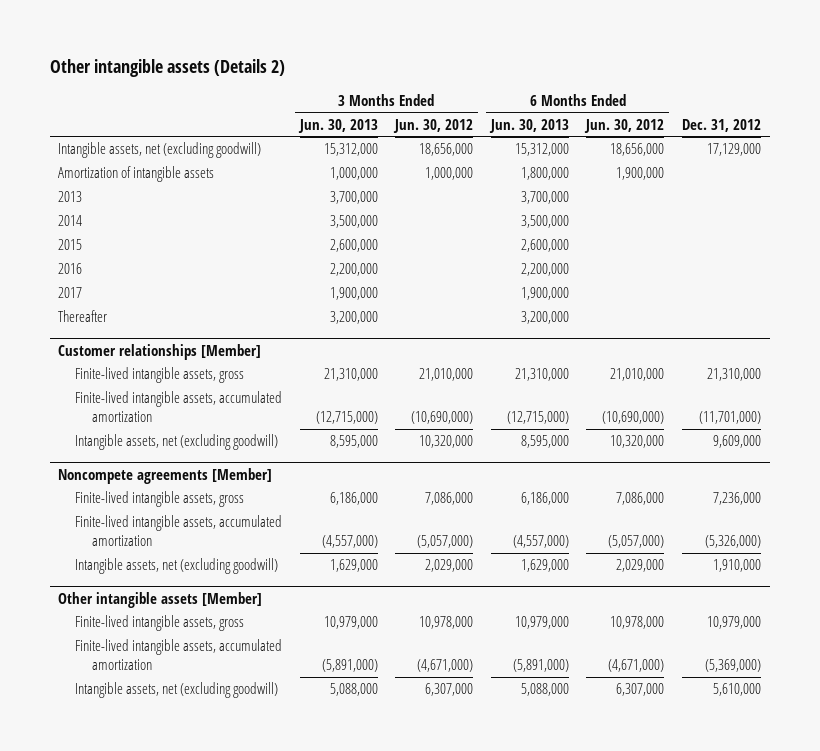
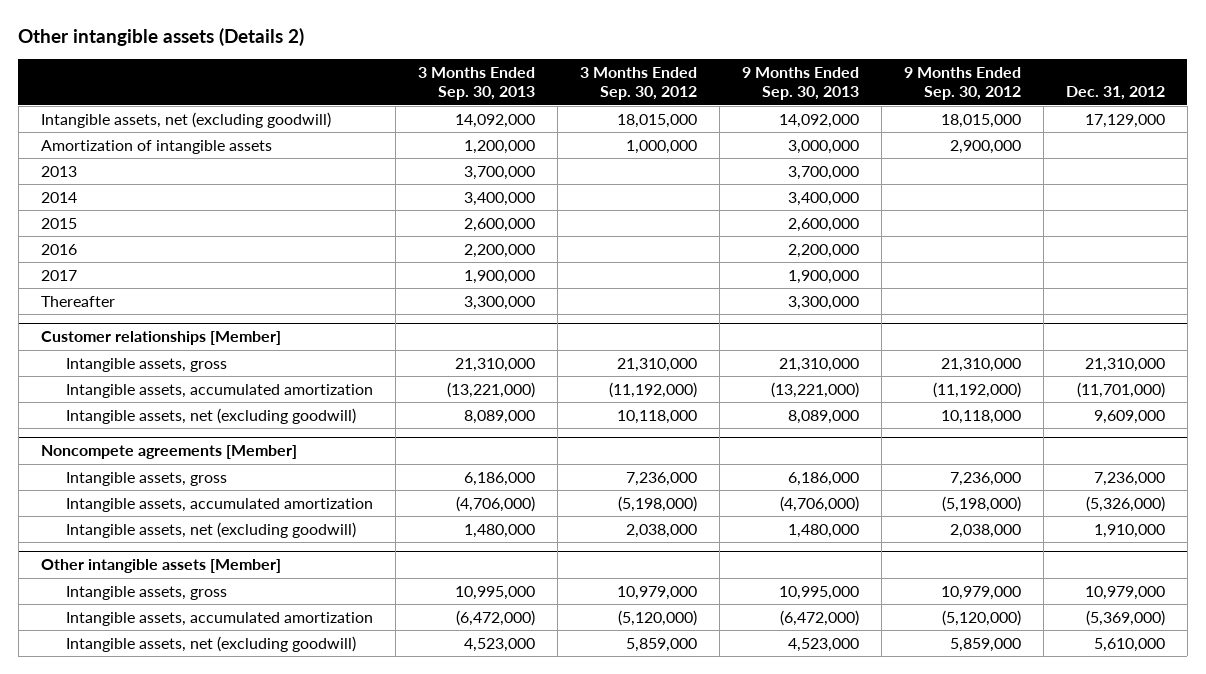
- | 3 Months Ended Jun. 30, 2013 | 3 Months Ended Jun. 30, 2012 | 6 Months Ended Jun. 30, 2013 | 6 Months Ended Jun. 30, 2012 | Dec. 31, 2012
+ | 3 Months Ended Sep. 30, 2013 | 3 Months Ended Sep. 30, 2012 | 9 Months Ended Sep. 30, 2013 | 9 Months Ended Sep. 30, 2012 | Dec. 31, 2012
@ Customer relationships [Member]
- Finite-lived intangible assets, gross | 21,310,000 | 21,010,000 | 21,310,000 | 21,010,000 | 21,310,000
- Finite-lived intangible assets, accumulated amortization | (12,715,000) | (10,690,000) | (12,715,000) | (10,690,000) | (11,701,000)
+ Intangible assets, gross | 21,310,000 | 21,310,000 | 21,310,000 | 21,310,000 | 21,310,000
+ Intangible assets, accumulated amortization | (13,221,000) | (11,192,000) | (13,221,000) | (11,192,000) | (11,701,000)
@ Noncompete agreements [Member]
- Finite-lived intangible assets, gross | 6,186,000 | 7,086,000 | 6,186,000 | 7,086,000 | 7,236,000
- Finite-lived intangible assets, accumulated amortization | (4,557,000) | (5,057,000) | (4,557,000) | (5,057,000) | (5,326,000)
+ Intangible assets, gross | 6,186,000 | 7,236,000 | 6,186,000 | 7,236,000 | 7,236,000
+ Intangible assets, accumulated amortization | (4,706,000) | (5,198,000) | (4,706,000) | (5,198,000) | (5,326,000)
@ Other intangible assets [Member]
- Finite-lived intangible assets, gross | 10,979,000 | 10,978,000 | 10,979,000 | 10,978,000 | 10,979,000
- Finite-lived intangible assets, accumulated amortization | (5,891,000) | (4,671,000) | (5,891,000) | (4,671,000) | (5,369,000)
+ Intangible assets, gross | 10,995,000 | 10,979,000 | 10,995,000 | 10,979,000 | 10,979,000
+ Intangible assets, accumulated amortization | (6,472,000) | (5,120,000) | (6,472,000) | (5,120,000) | (5,369,000)

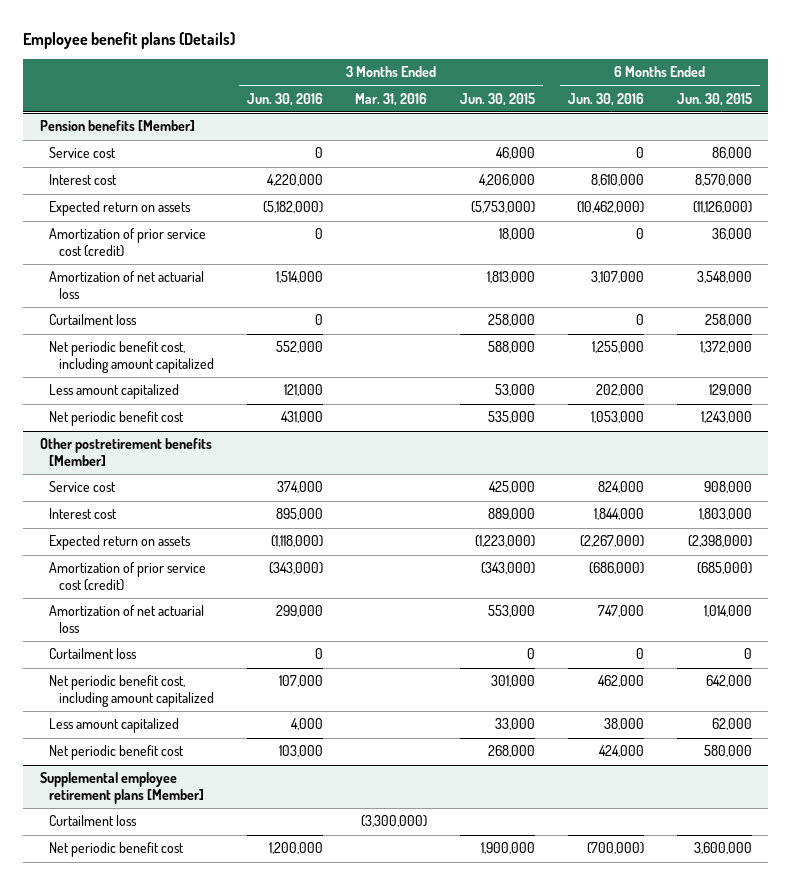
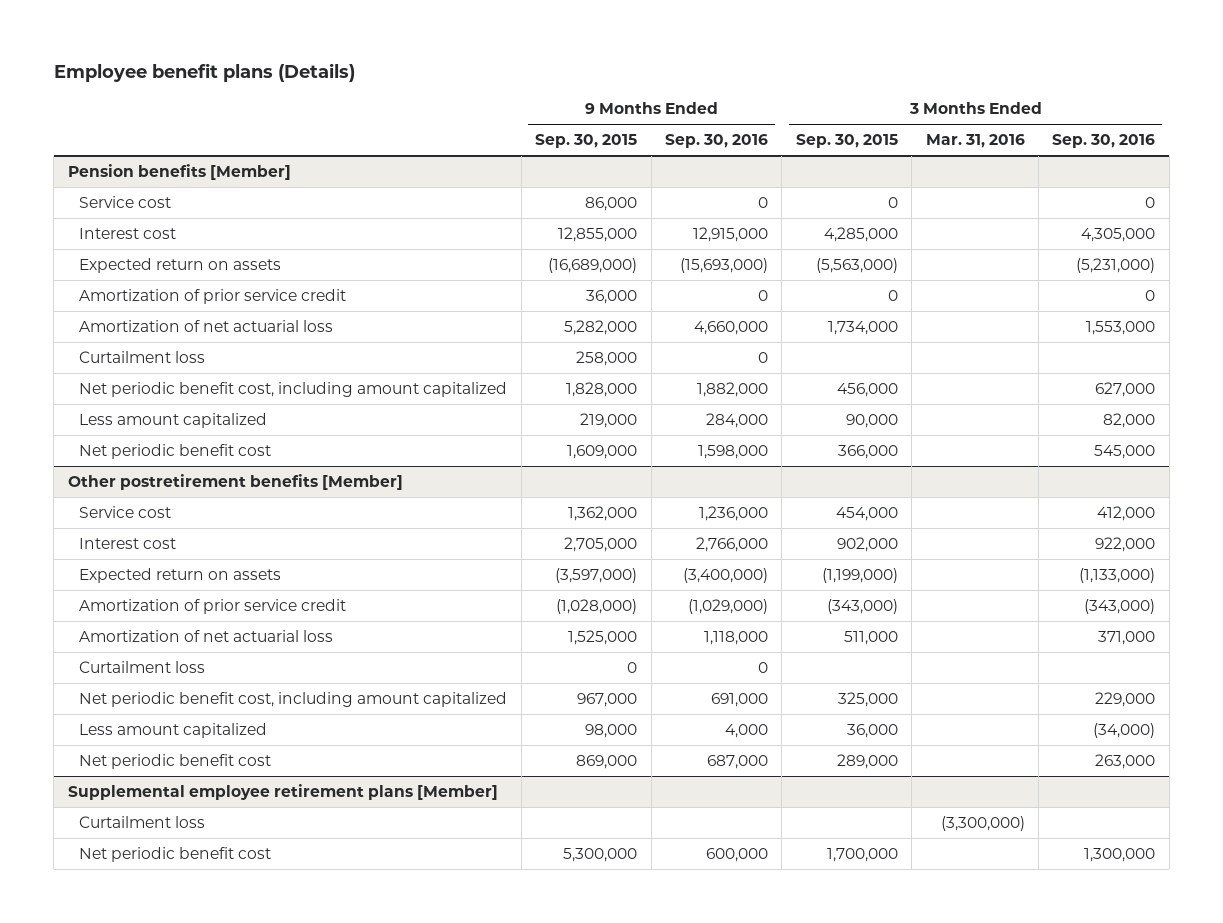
- | 3 Months Ended Jun. 30, 2016 | 3 Months Ended Mar. 31, 2016 | 3 Months Ended Jun. 30, 2015 | 6 Months Ended Jun. 30, 2016 | 6 Months Ended Jun. 30, 2015
+ | 9 Months Ended Sep. 30, 2015 | 9 Months Ended Sep. 30, 2016 | 3 Months Ended Sep. 30, 2015 | 3 Months Ended Mar. 31, 2016 | 3 Months Ended Sep. 30, 2016
@ Pension benefits [Member]
- Amortization of prior service cost (credit) | 0 | | 18,000 | 0 | 36,000
+ Amortization of prior service credit | 36,000 | 0 | 0 | | 0
@ Other postretirement benefits [Member]
- Amortization of prior service cost (credit) | (343,000) | | (343,000) | (686,000) | (685,000)
+ Amortization of prior service credit | (1,028,000) | (1,029,000) | (343,000) | | (343,000)

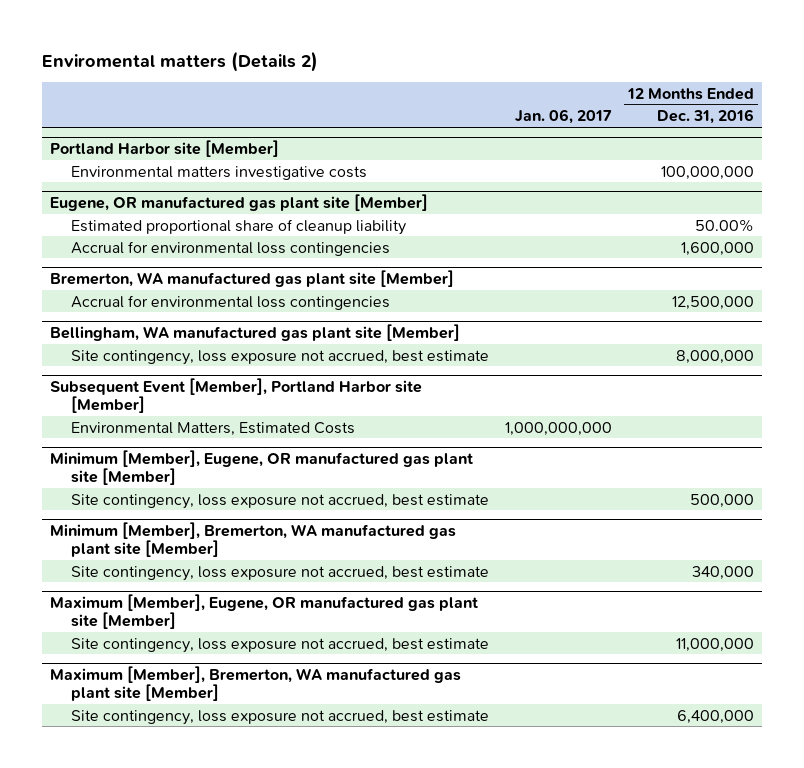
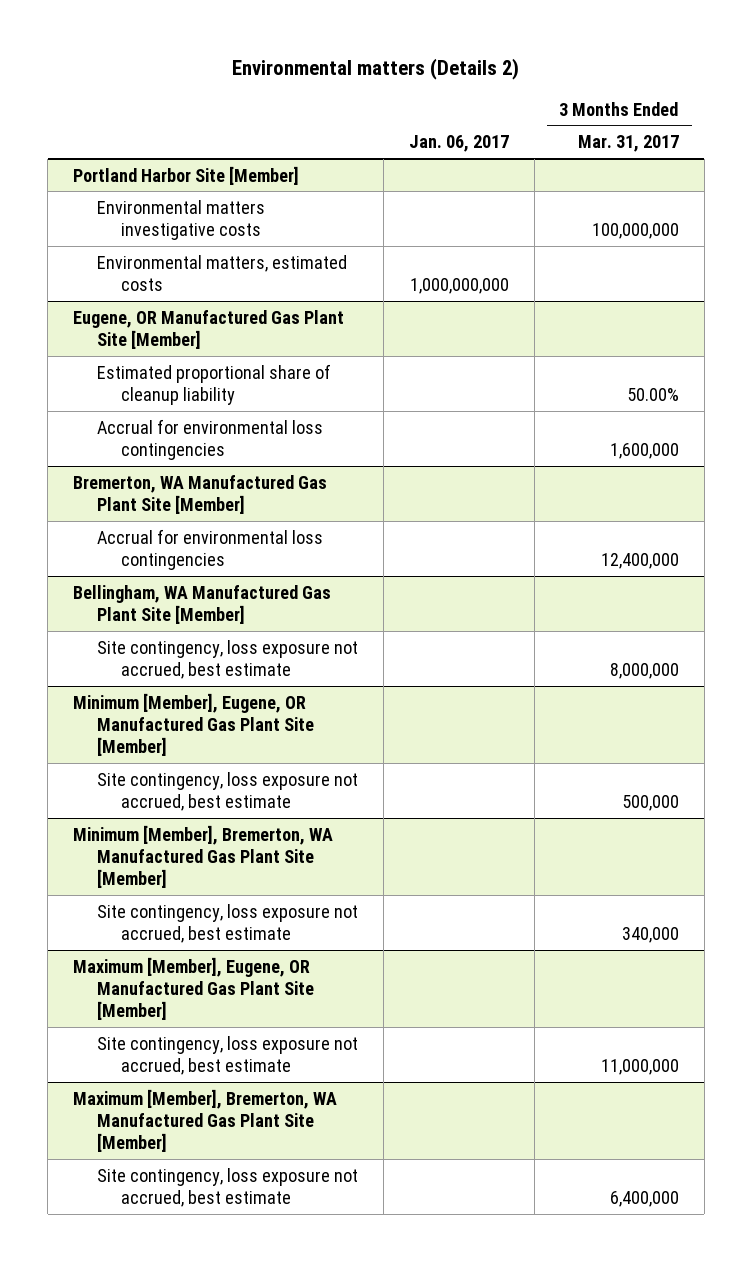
- Enviromental matters (Details 2)
+ Environmental matters (Details 2)
- | Jan. 06, 2017 | 12 Months Ended Dec. 31, 2016
+ | Jan. 06, 2017 | 3 Months Ended Mar. 31, 2017
- Portland Harbor site [Member]
+ Portland Harbor Site [Member]
- Eugene, OR manufactured gas plant site [Member]
+ Environmental matters, estimated costs | 1,000,000,000 |
+ Eugene, OR Manufactured Gas Plant Site [Member]
- Bremerton, WA manufactured gas plant site [Member]
+ Bremerton, WA Manufactured Gas Plant Site [Member]
- Bellingham, WA manufactured gas plant site [Member]
+ Bellingham, WA Manufactured Gas Plant Site [Member]
- Subsequent Event [Member], Portland Harbor site [Member]
- Environmental Matters, Estimated Costs | 1,000,000,000 |
- Minimum [Member], Eugene, OR manufactured gas plant site [Member]
+ Minimum [Member], Eugene, OR Manufactured Gas Plant Site [Member]
- Minimum [Member], Bremerton, WA manufactured gas plant site [Member]
+ Minimum [Member], Bremerton, WA Manufactured Gas Plant Site [Member]
- Maximum [Member], Eugene, OR manufactured gas plant site [Member]
+ Maximum [Member], Eugene, OR Manufactured Gas Plant Site [Member]
- Maximum [Member], Bremerton, WA manufactured gas plant site [Member]
+ Maximum [Member], Bremerton, WA Manufactured Gas Plant Site [Member]

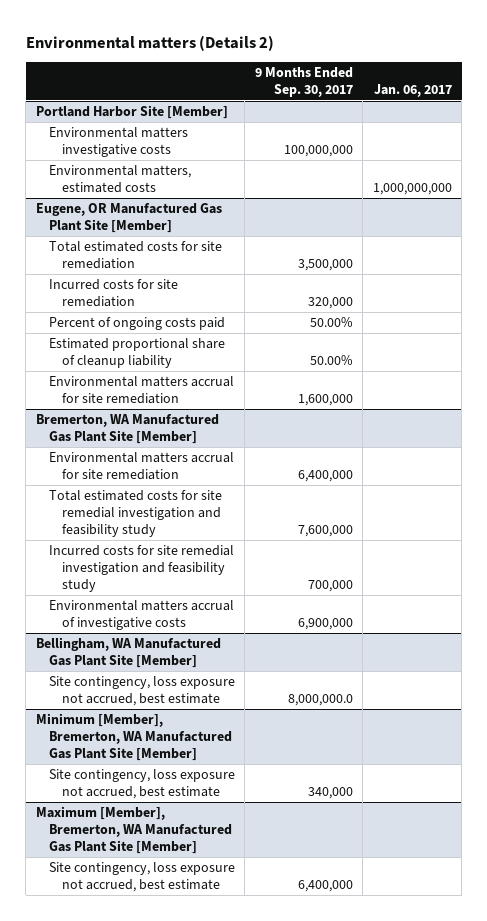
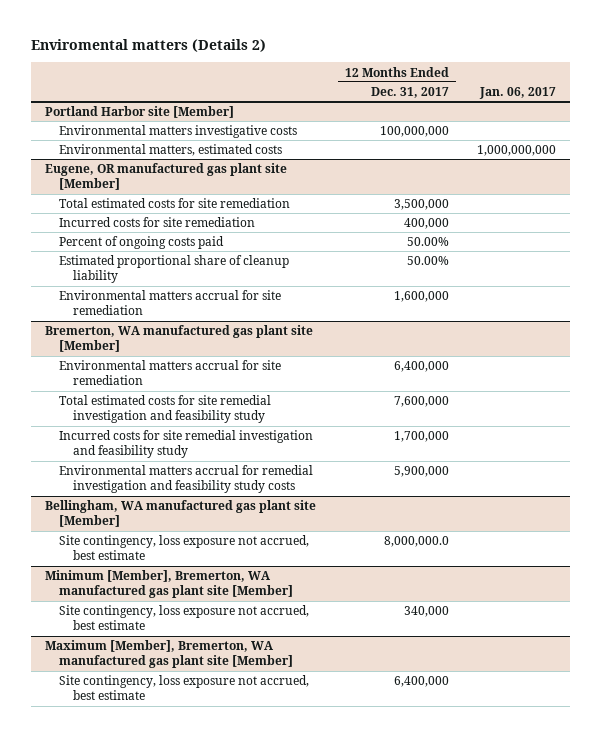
- Environmental matters (Details 2)
+ Enviromental matters (Details 2)
- | 9 Months Ended Sep. 30, 2017 | Jan. 06, 2017
+ | 12 Months Ended Dec. 31, 2017 | Jan. 06, 2017
- Portland Harbor Site [Member]
+ Portland Harbor site [Member]
- Eugene, OR Manufactured Gas Plant Site [Member]
+ Eugene, OR manufactured gas plant site [Member]
- Bremerton, WA Manufactured Gas Plant Site [Member]
+ Bremerton, WA manufactured gas plant site [Member]
- Environmental matters accrual of investigative costs | 6,900,000 |
- Bellingham, WA Manufactured Gas Plant Site [Member]
+ Environmental matters accrual for remedial investigation and feasibility study costs | 5,900,000 |
+ Bellingham, WA manufactured gas plant site [Member]
- Minimum [Member], Bremerton, WA Manufactured Gas Plant Site [Member]
+ Minimum [Member], Bremerton, WA manufactured gas plant site [Member]
- Maximum [Member], Bremerton, WA Manufactured Gas Plant Site [Member]
+ Maximum [Member], Bremerton, WA manufactured gas plant site [Member]

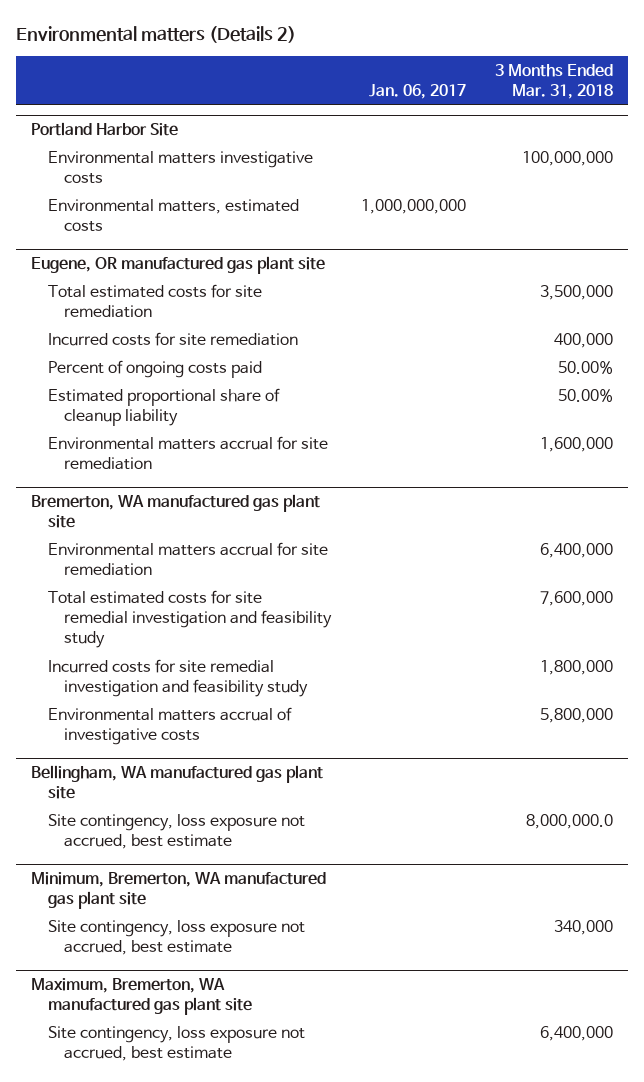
- Enviromental matters (Details 2)
+ Environmental matters (Details 2)
- | 12 Months Ended Dec. 31, 2017 | Jan. 06, 2017
+ | Jan. 06, 2017 | 3 Months Ended Mar. 31, 2018
- Portland Harbor site [Member]
+ Portland Harbor Site
- Eugene, OR manufactured gas plant site [Member]
+ Eugene, OR manufactured gas plant site
- Bremerton, WA manufactured gas plant site [Member]
+ Bremerton, WA manufactured gas plant site
- Environmental matters accrual for remedial investigation and feasibility study costs | 5,900,000 |
- Bellingham, WA manufactured gas plant site [Member]
+ Environmental matters accrual of investigative costs | | 5,800,000
+ Bellingham, WA manufactured gas plant site
- Minimum [Member], Bremerton, WA manufactured gas plant site [Member]
+ Minimum, Bremerton, WA manufactured gas plant site
- Maximum [Member], Bremerton, WA manufactured gas plant site [Member]
+ Maximum, Bremerton, WA manufactured gas plant site

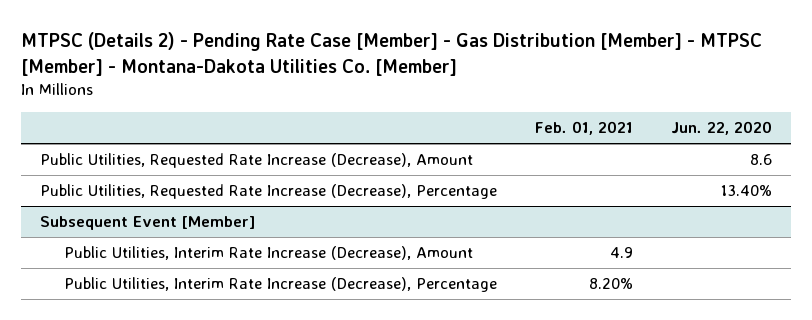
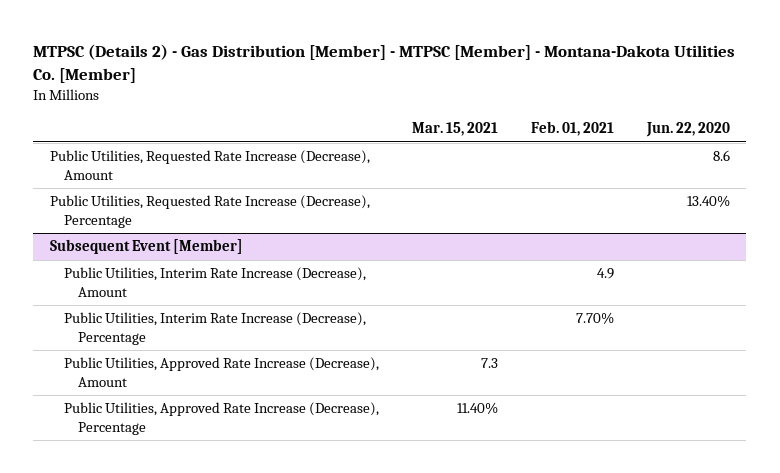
- MTPSC (Details 2) - Pending Rate Case [Member] - Gas Distribution [Member] - MTPSC [Member] - Montana-Dakota Utilities Co. [Member]
+ MTPSC (Details 2) - Gas Distribution [Member] - MTPSC [Member] - Montana-Dakota Utilities Co. [Member]
- | Feb. 01, 2021 | Jun. 22, 2020
+ | Mar. 15, 2021 | Feb. 01, 2021 | Jun. 22, 2020
@ Subsequent Event [Member]
- Public Utilities, Interim Rate Increase (Decrease), Percentage | 8.20% |
+ Public Utilities, Interim Rate Increase (Decrease), Percentage | | 7.70% |
+ Public Utilities, Approved Rate Increase (Decrease), Amount | 7.3 | |
+ Public Utilities, Approved Rate Increase (Decrease), Percentage | 11.40% | |

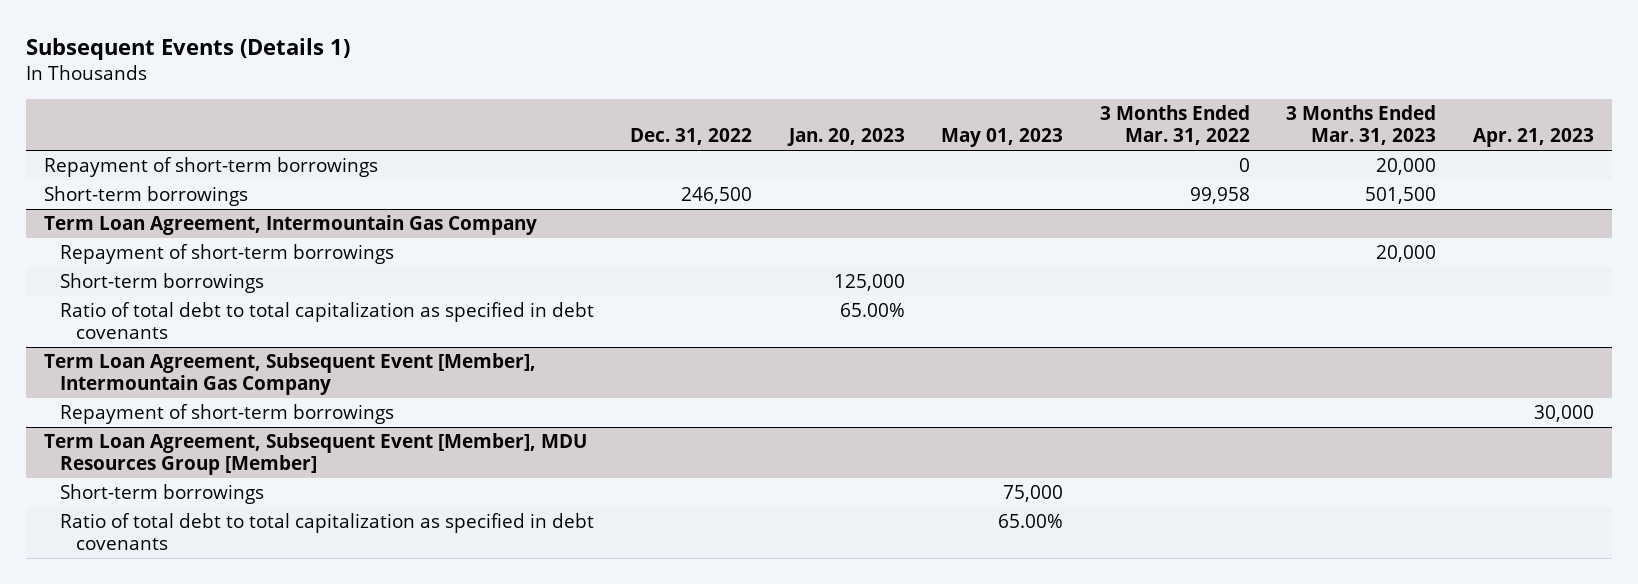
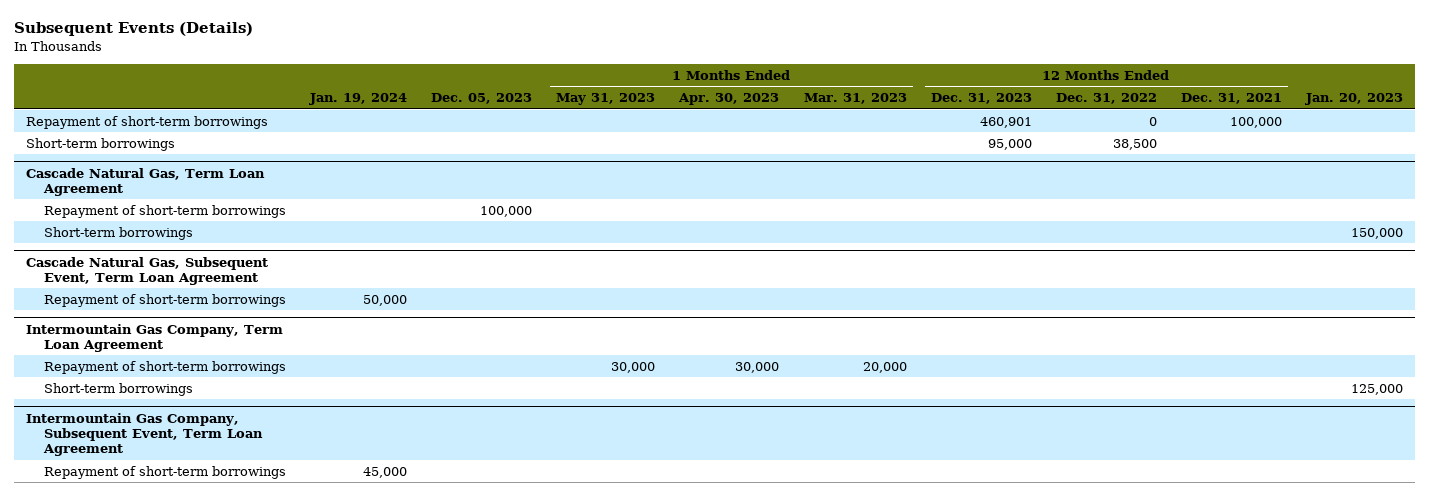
- Subsequent Events (Details 1)
+ Subsequent Events (Details)
- | Dec. 31, 2022 | Jan. 20, 2023 | May 01, 2023 | 3 Months Ended Mar. 31, 2022 | 3 Months Ended Mar. 31, 2023 | Apr. 21, 2023
+ | Jan. 19, 2024 | Dec. 05, 2023 | 1 Months Ended May 31, 2023 | 1 Months Ended Apr. 30, 2023 | 1 Months Ended Mar. 31, 2023 | 12 Months Ended Dec. 31, 2023 | 12 Months Ended Dec. 31, 2022 | 12 Months Ended Dec. 31, 2021 | Jan. 20, 2023
- Term Loan Agreement, Intermountain Gas Company
+ Cascade Natural Gas, Term Loan Agreement
+ Repayment of short-term borrowings | | 100,000 | | | | | | |
+ Short-term borrowings | | | | | | | | | 150,000
+ Cascade Natural Gas, Subsequent Event, Term Loan Agreement
+ Repayment of short-term borrowings | 50,000 | | | | | | | |
+ Intermountain Gas Company, Term Loan Agreement
- Ratio of total debt to total capitalization as specified in debt covenants | | 65.00% | | | |
- Term Loan Agreement, Subsequent Event [Member], Intermountain Gas Company
+ Intermountain Gas Company, Subsequent Event, Term Loan Agreement
- Term Loan Agreement, Subsequent Event [Member], MDU Resources Group [Member]
- Short-term borrowings | | | 75,000 | | |
- Ratio of total debt to total capitalization as specified in debt covenants | | | 65.00% | | |

